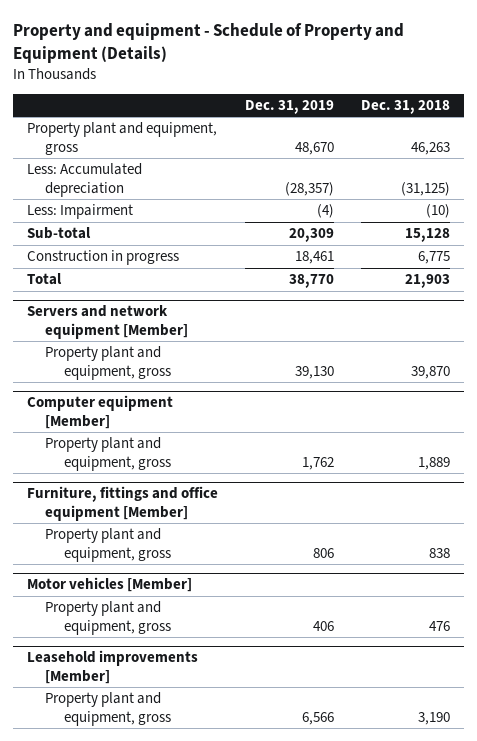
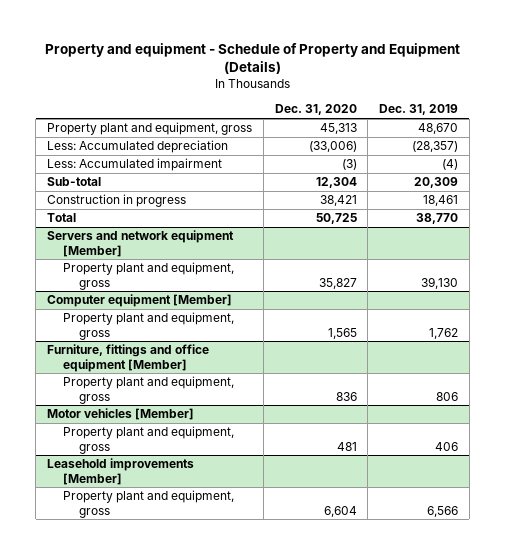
- | Dec. 31, 2019 | Dec. 31, 2018
+ | Dec. 31, 2020 | Dec. 31, 2019
- Less: Impairment | (4) | (10)
+ Less: Accumulated impairment | (3) | (4)

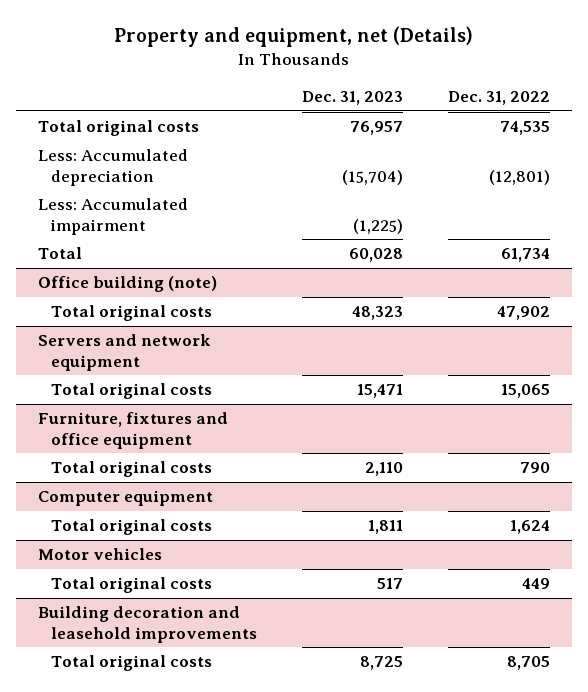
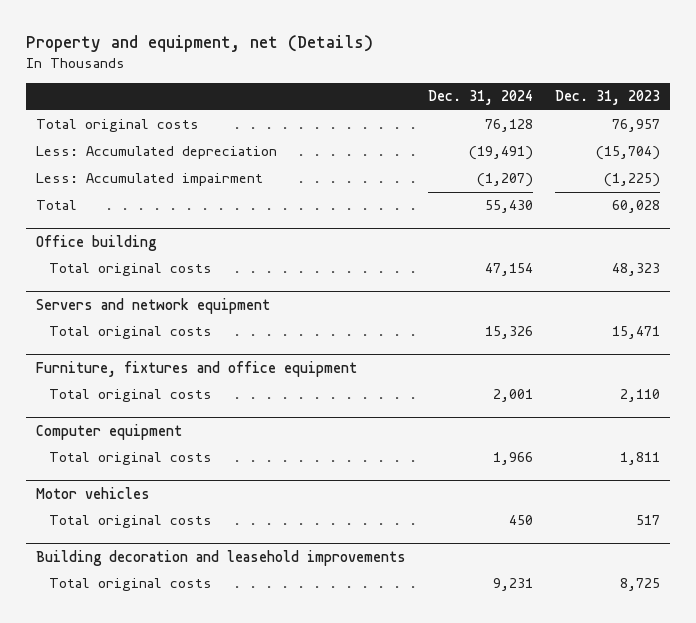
- | Dec. 31, 2023 | Dec. 31, 2022
+ | Dec. 31, 2024 | Dec. 31, 2023
- Office building (note)
+ Office building

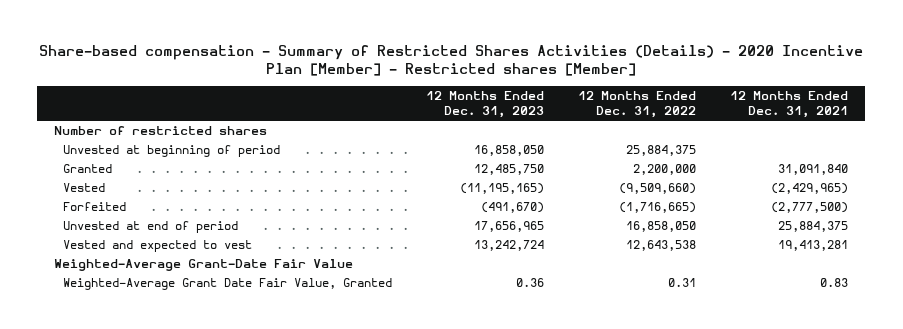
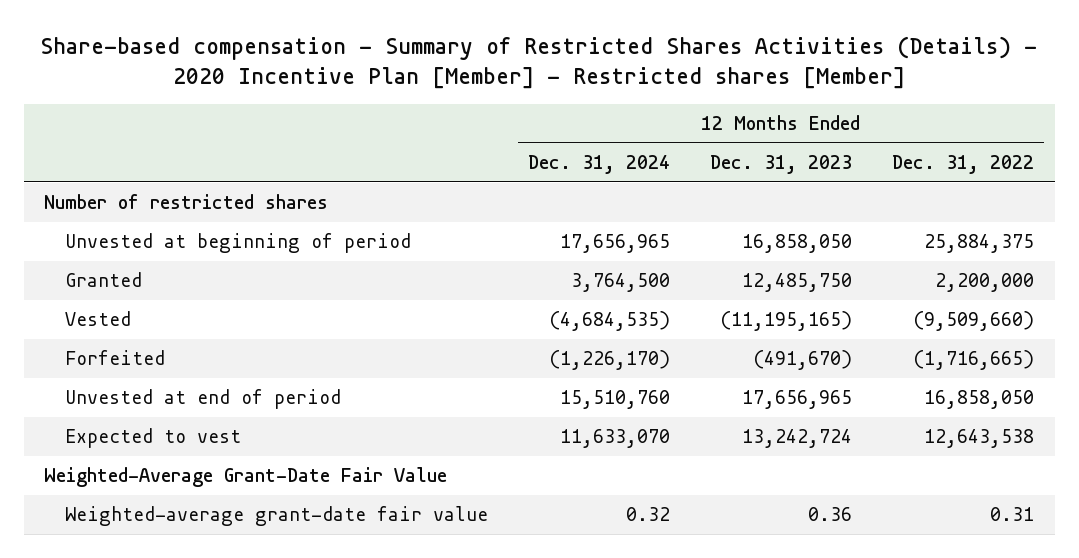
- | 12 Months Ended Dec. 31, 2023 | 12 Months Ended Dec. 31, 2022 | 12 Months Ended Dec. 31, 2021
+ | 12 Months Ended Dec. 31, 2024 | 12 Months Ended Dec. 31, 2023 | 12 Months Ended Dec. 31, 2022
- Vested and expected to vest | 13,242,724 | 12,643,538 | 19,413,281
+ Expected to vest | 11,633,070 | 13,242,724 | 12,643,538
- Weighted-Average Grant Date Fair Value, Granted | 0.36 | 0.31 | 0.83
+ Weighted-average grant-date fair value | 0.32 | 0.36 | 0.31

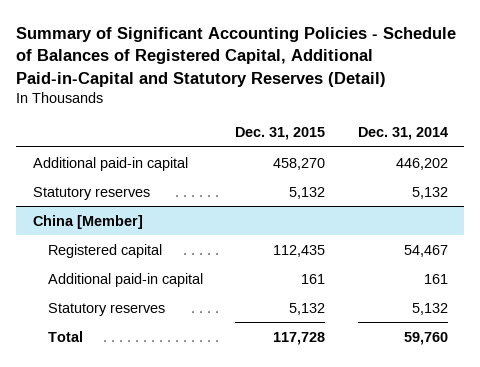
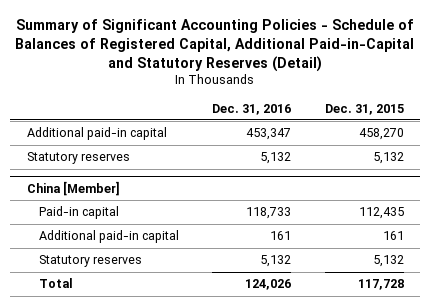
- | Dec. 31, 2015 | Dec. 31, 2014
+ | Dec. 31, 2016 | Dec. 31, 2015
@ China [Member]
- Registered capital | 112,435 | 54,467
+ Paid-in capital | 118,733 | 112,435

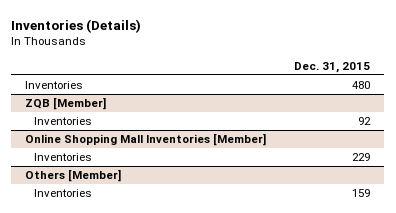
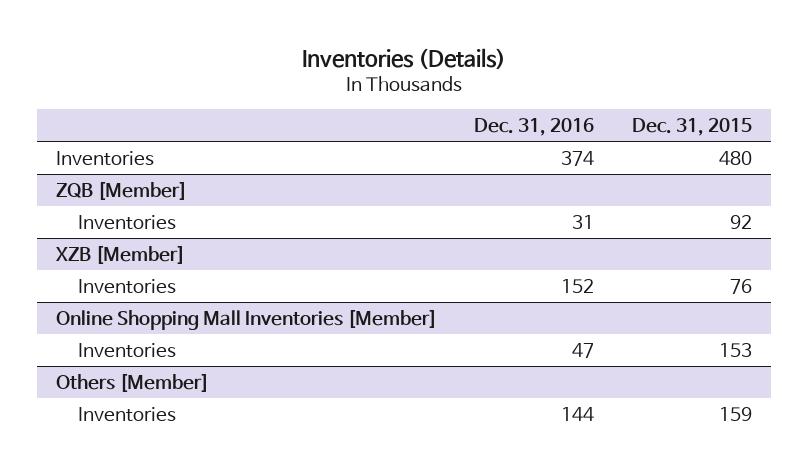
- | Dec. 31, 2015
+ | Dec. 31, 2016 | Dec. 31, 2015
+ XZB [Member]
+ Inventories | 152 | 76
@ Online Shopping Mall Inventories [Member]
- Inventories | 229
+ Inventories | 47 | 153

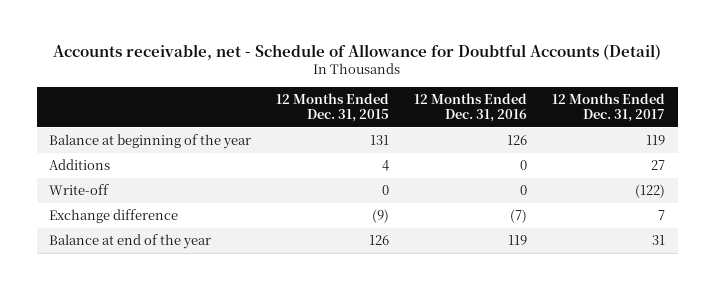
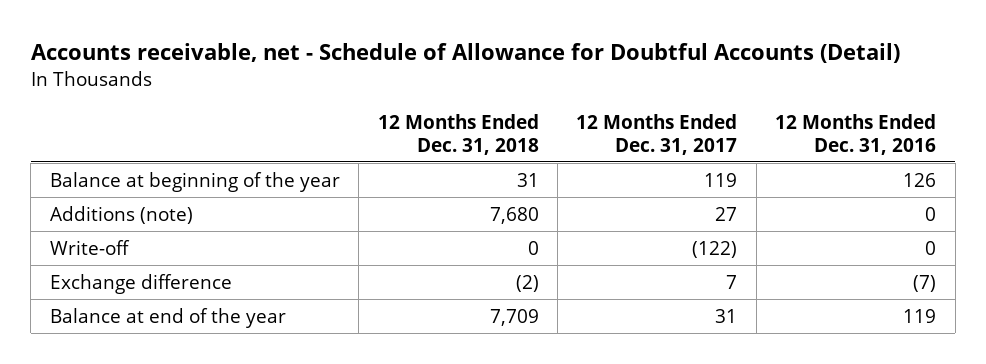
- | 12 Months Ended Dec. 31, 2015 | 12 Months Ended Dec. 31, 2016 | 12 Months Ended Dec. 31, 2017
+ | 12 Months Ended Dec. 31, 2018 | 12 Months Ended Dec. 31, 2017 | 12 Months Ended Dec. 31, 2016
- Additions | 4 | 0 | 27
+ Additions (note) | 7,680 | 27 | 0

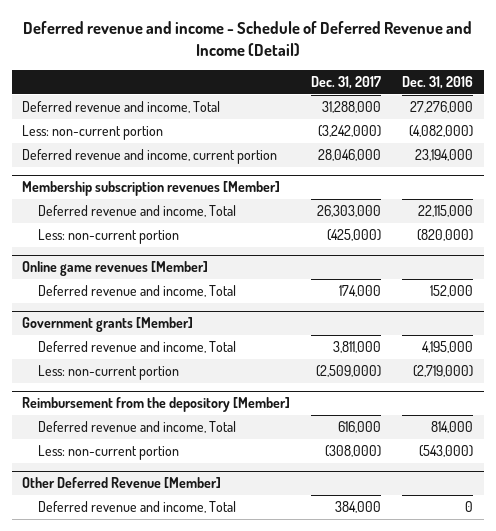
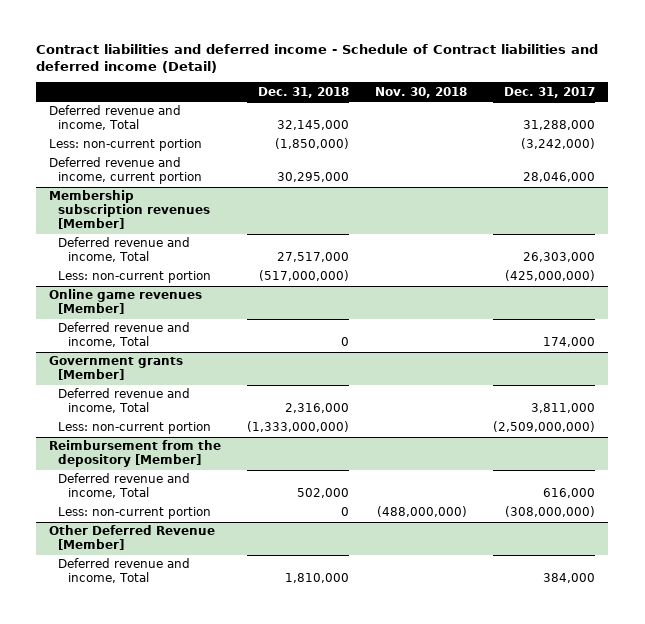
- Deferred revenue and income - Schedule of Deferred Revenue and Income (Detail)
+ Contract liabilities and deferred income - Schedule of Contract liabilities and deferred income (Detail)
- | Dec. 31, 2017 | Dec. 31, 2016
+ | Dec. 31, 2018 | Nov. 30, 2018 | Dec. 31, 2017
@ Membership subscription revenues [Member]
- Less: non-current portion | (425,000) | (820,000)
+ Less: non-current portion | (517,000,000) | | (425,000,000)
@ Government grants [Member]
- Less: non-current portion | (2,509,000) | (2,719,000)
+ Less: non-current portion | (1,333,000,000) | | (2,509,000,000)
@ Reimbursement from the depository [Member]
- Less: non-current portion | (308,000) | (543,000)
+ Less: non-current portion | 0 | (488,000,000) | (308,000,000)

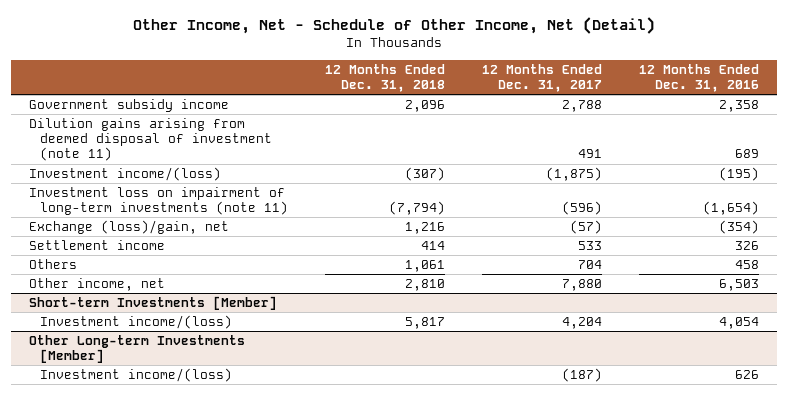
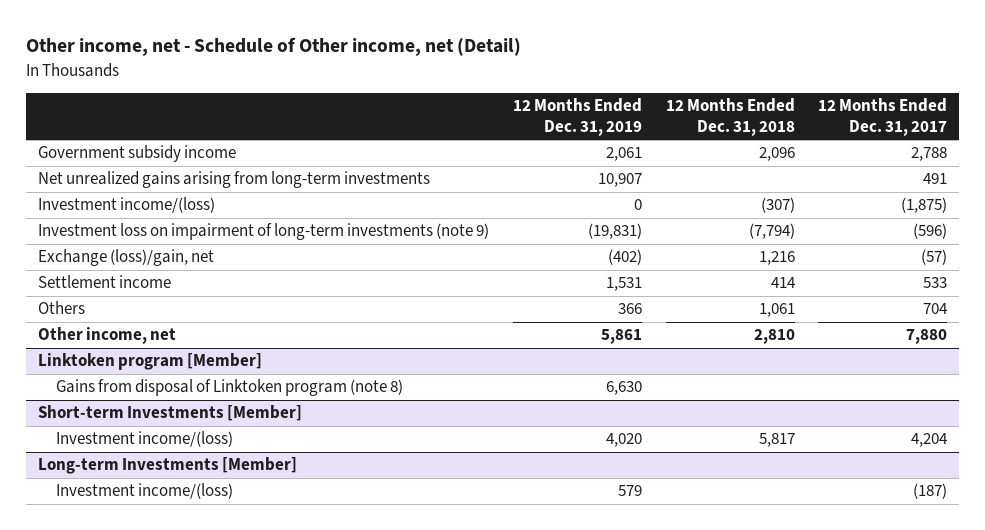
- Other Income, Net - Schedule of Other Income, Net (Detail)
+ Other income, net - Schedule of Other income, net (Detail)
- | 12 Months Ended Dec. 31, 2018 | 12 Months Ended Dec. 31, 2017 | 12 Months Ended Dec. 31, 2016
+ | 12 Months Ended Dec. 31, 2019 | 12 Months Ended Dec. 31, 2018 | 12 Months Ended Dec. 31, 2017
- Dilution gains arising from deemed disposal of investment (note 11) | | 491 | 689
+ Net unrealized gains arising from long-term investments | 10,907 | | 491
- Investment loss on impairment of long-term investments (note 11) | (7,794) | (596) | (1,654)
+ Investment loss on impairment of long-term investments (note 9) | (19,831) | (7,794) | (596)
+ Linktoken program [Member]
+ Gains from disposal of Linktoken program (note 8) | 6,630 | |
- Other Long-term Investments [Member]
+ Long-term Investments [Member]

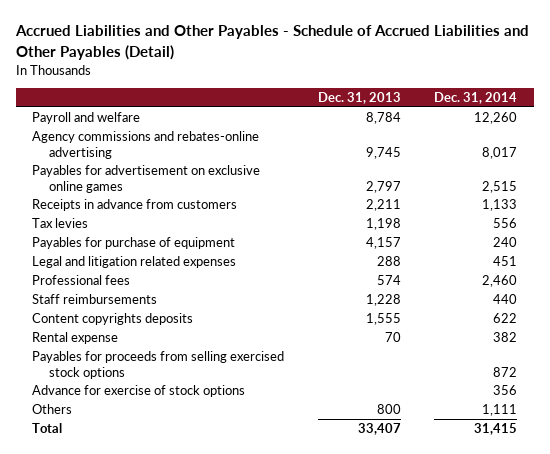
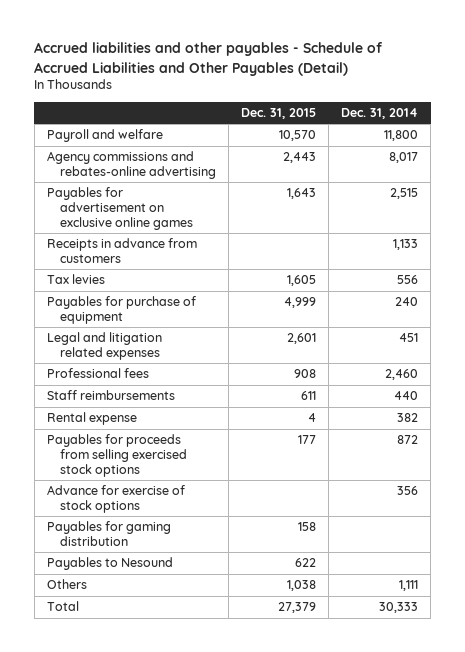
- Accrued Liabilities and Other Payables - Schedule of Accrued Liabilities and Other Payables (Detail)
+ Accrued liabilities and other payables - Schedule of Accrued Liabilities and Other Payables (Detail)
- | Dec. 31, 2013 | Dec. 31, 2014
+ | Dec. 31, 2015 | Dec. 31, 2014
- Payroll and welfare | 8,784 | 12,260
+ Payroll and welfare | 10,570 | 11,800
- Content copyrights deposits | 1,555 | 622
+ Payables for gaming distribution | 158 |
+ Payables to Nesound | 622 |
- Total | 33,407 | 31,415
+ Total | 27,379 | 30,333

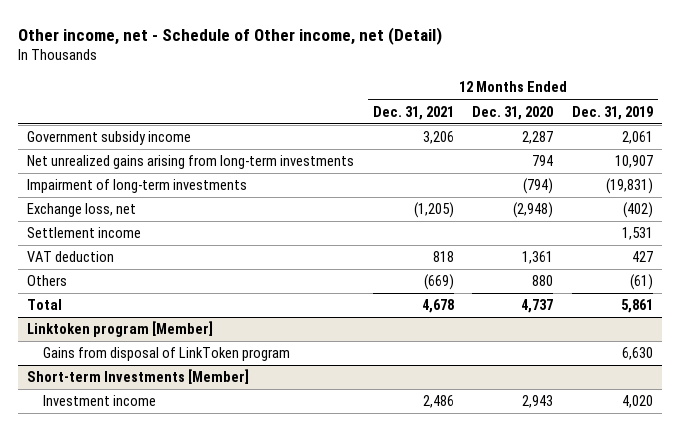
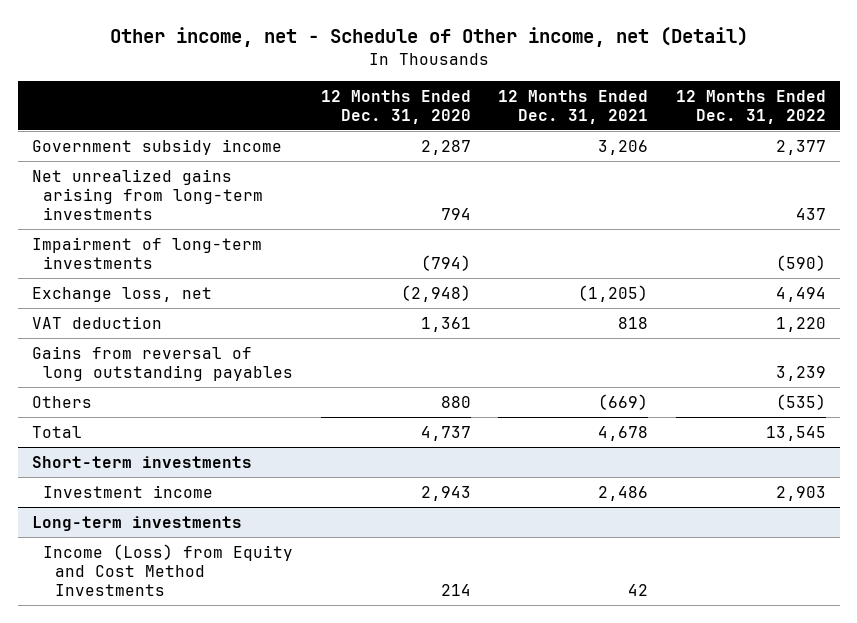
- | 12 Months Ended Dec. 31, 2021 | 12 Months Ended Dec. 31, 2020 | 12 Months Ended Dec. 31, 2019
+ | 12 Months Ended Dec. 31, 2020 | 12 Months Ended Dec. 31, 2021 | 12 Months Ended Dec. 31, 2022
- Settlement income | | | 1,531
+ Gains from reversal of long outstanding payables | | | 3,239
- Linktoken program [Member]
- Gains from disposal of LinkToken program | | | 6,630
- Short-term Investments [Member]
+ Short-term investments
+ Long-term investments
+ Income (Loss) from Equity and Cost Method Investments | 214 | 42 |

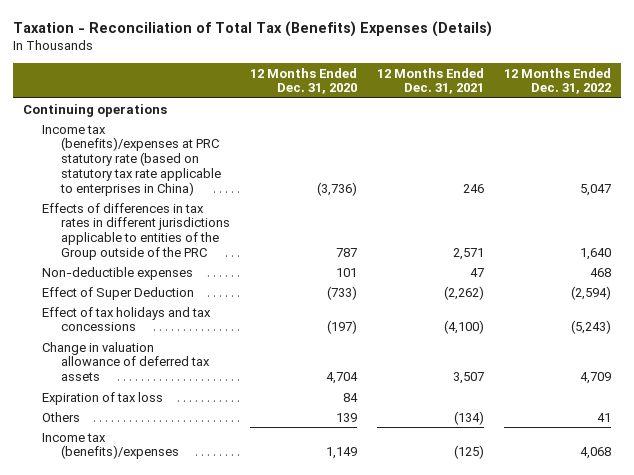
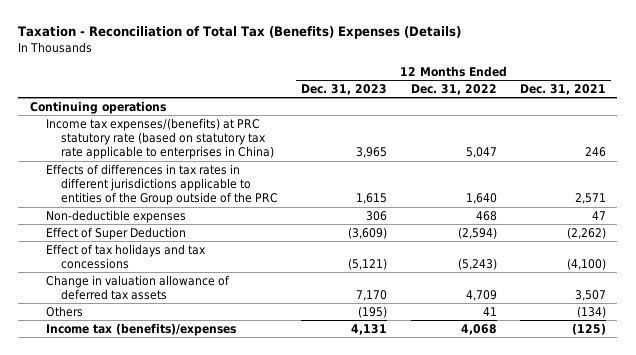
- | 12 Months Ended Dec. 31, 2020 | 12 Months Ended Dec. 31, 2021 | 12 Months Ended Dec. 31, 2022
+ | 12 Months Ended Dec. 31, 2023 | 12 Months Ended Dec. 31, 2022 | 12 Months Ended Dec. 31, 2021
- Income tax (benefits)/expenses at PRC statutory rate (based on statutory tax rate applicable to enterprises in China) | (3,736) | 246 | 5,047
+ Income tax expenses/(benefits) at PRC statutory rate (based on statutory tax rate applicable to enterprises in China) | 3,965 | 5,047 | 246
- Expiration of tax loss | 84 | |

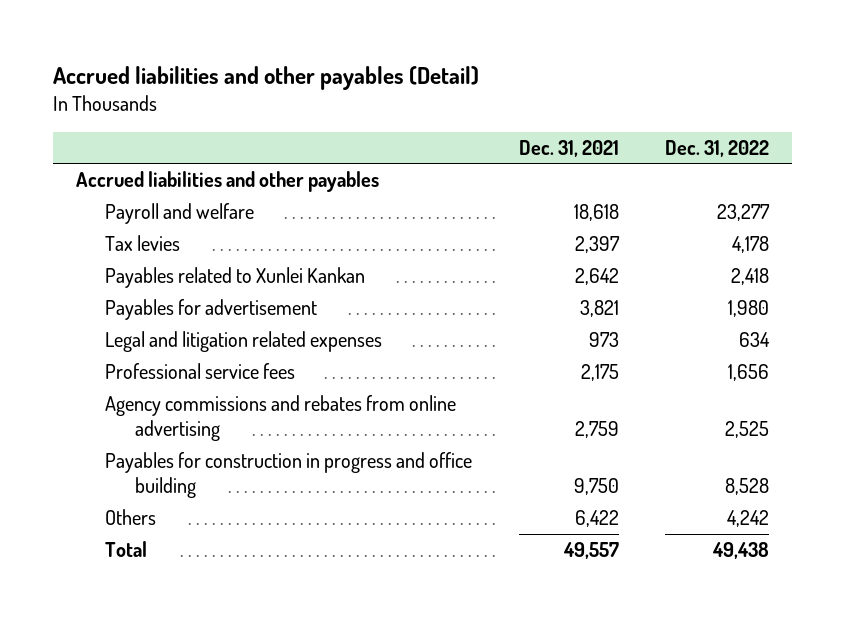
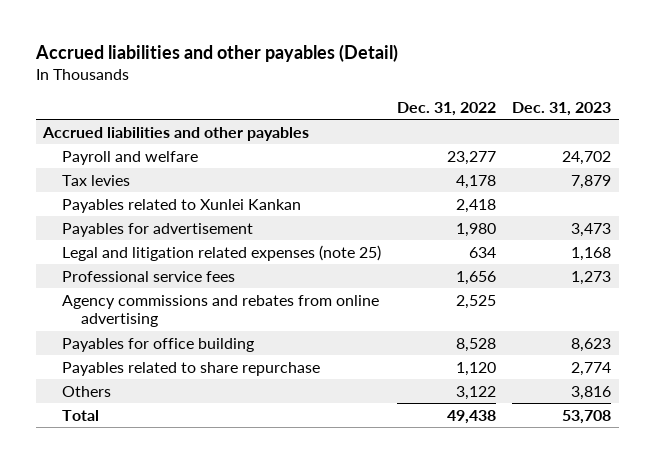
- | Dec. 31, 2021 | Dec. 31, 2022
+ | Dec. 31, 2022 | Dec. 31, 2023
- Legal and litigation related expenses | 973 | 634
+ Legal and litigation related expenses (note 25) | 634 | 1,168
- Payables for construction in progress and office building | 9,750 | 8,528
- Others | 6,422 | 4,242
+ Payables for office building | 8,528 | 8,623
+ Payables related to share repurchase | 1,120 | 2,774
+ Others | 3,122 | 3,816

